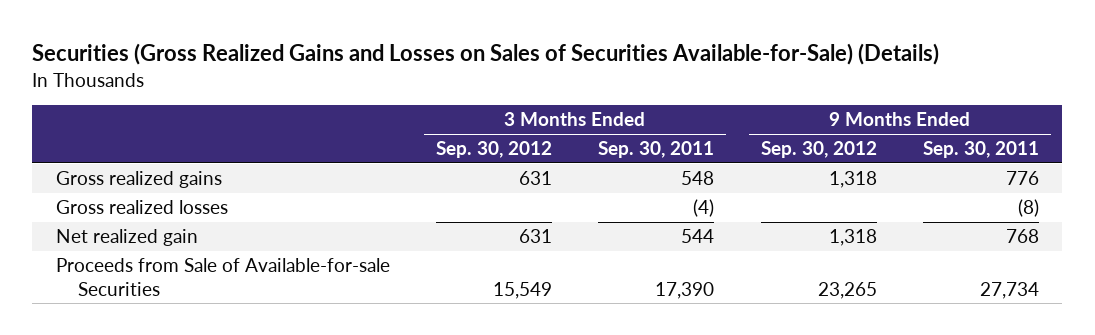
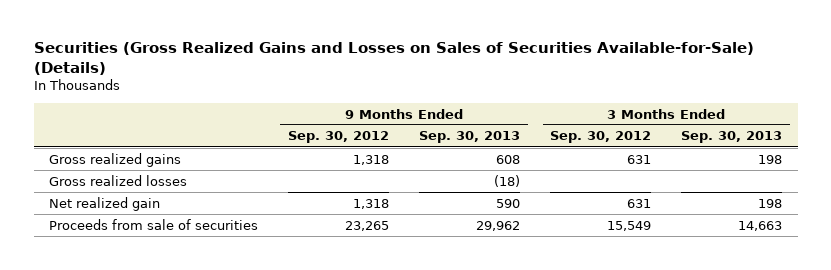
- | 3 Months Ended Sep. 30, 2012 | 3 Months Ended Sep. 30, 2011 | 9 Months Ended Sep. 30, 2012 | 9 Months Ended Sep. 30, 2011
+ | 9 Months Ended Sep. 30, 2012 | 9 Months Ended Sep. 30, 2013 | 3 Months Ended Sep. 30, 2012 | 3 Months Ended Sep. 30, 2013
- Proceeds from Sale of Available-for-sale Securities | 15,549 | 17,390 | 23,265 | 27,734
+ Proceeds from sale of securities | 23,265 | 29,962 | 15,549 | 14,663

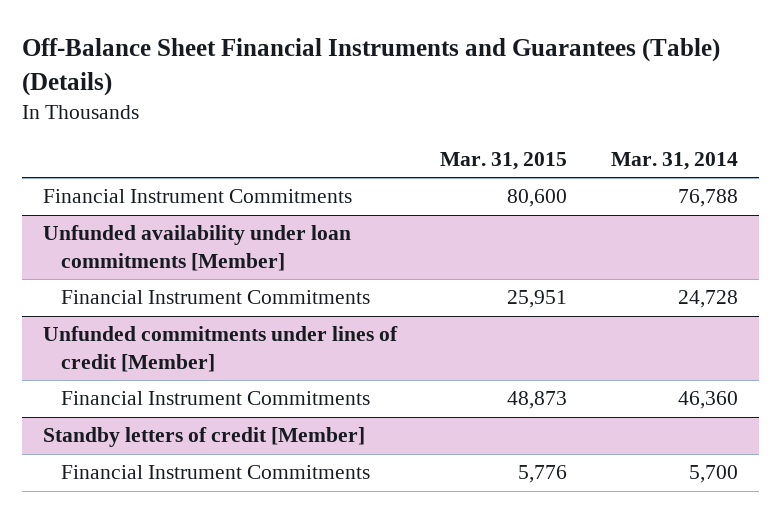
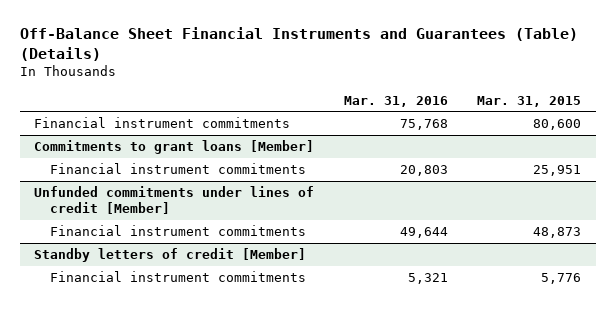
- | Mar. 31, 2015 | Mar. 31, 2014
+ | Mar. 31, 2016 | Mar. 31, 2015
- Financial Instrument Commitments | 80,600 | 76,788
- Unfunded availability under loan commitments [Member]
- Financial Instrument Commitments | 25,951 | 24,728
+ Financial instrument commitments | 75,768 | 80,600
+ Commitments to grant loans [Member]
+ Financial instrument commitments | 20,803 | 25,951
@ Unfunded commitments under lines of credit [Member]
- Financial Instrument Commitments | 48,873 | 46,360
+ Financial instrument commitments | 49,644 | 48,873
@ Standby letters of credit [Member]
- Financial Instrument Commitments | 5,776 | 5,700
+ Financial instrument commitments | 5,321 | 5,776

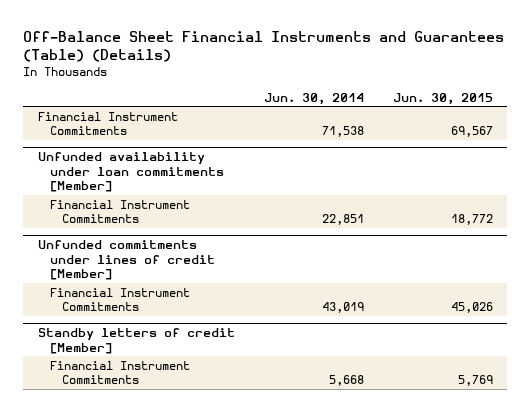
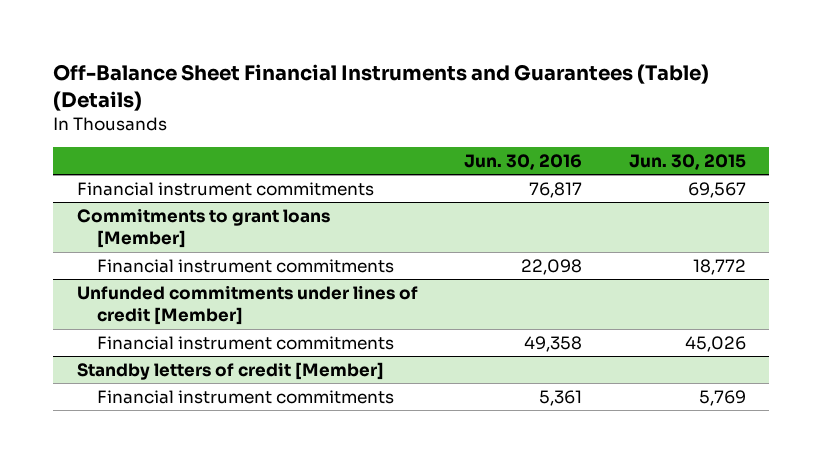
- | Jun. 30, 2014 | Jun. 30, 2015
+ | Jun. 30, 2016 | Jun. 30, 2015
- Financial Instrument Commitments | 71,538 | 69,567
- Unfunded availability under loan commitments [Member]
- Financial Instrument Commitments | 22,851 | 18,772
+ Financial instrument commitments | 76,817 | 69,567
+ Commitments to grant loans [Member]
+ Financial instrument commitments | 22,098 | 18,772
@ Unfunded commitments under lines of credit [Member]
- Financial Instrument Commitments | 43,019 | 45,026
+ Financial instrument commitments | 49,358 | 45,026
@ Standby letters of credit [Member]
- Financial Instrument Commitments | 5,668 | 5,769
+ Financial instrument commitments | 5,361 | 5,769

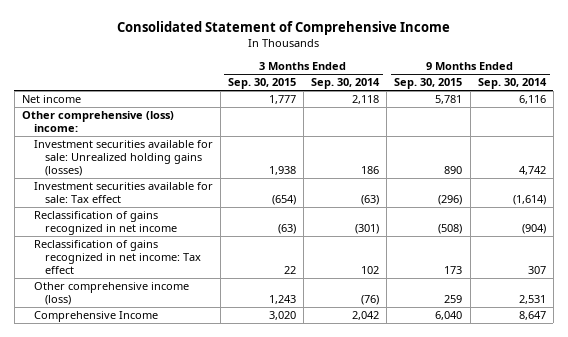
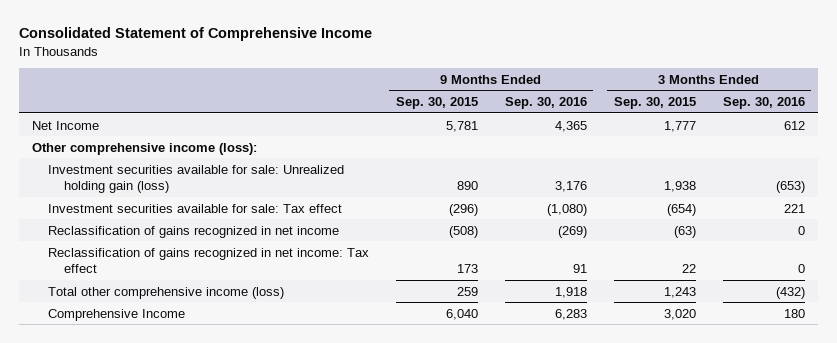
- | 3 Months Ended Sep. 30, 2015 | 3 Months Ended Sep. 30, 2014 | 9 Months Ended Sep. 30, 2015 | 9 Months Ended Sep. 30, 2014
+ | 9 Months Ended Sep. 30, 2015 | 9 Months Ended Sep. 30, 2016 | 3 Months Ended Sep. 30, 2015 | 3 Months Ended Sep. 30, 2016
- Net income | 1,777 | 2,118 | 5,781 | 6,116
- Other comprehensive (loss) income:
- Investment securities available for sale: Unrealized holding gains (losses) | 1,938 | 186 | 890 | 4,742
+ Net Income | 5,781 | 4,365 | 1,777 | 612
+ Other comprehensive income (loss):
+ Investment securities available for sale: Unrealized holding gain (loss) | 890 | 3,176 | 1,938 | (653)
- Other comprehensive income (loss) | 1,243 | (76) | 259 | 2,531
+ Total other comprehensive income (loss) | 259 | 1,918 | 1,243 | (432)

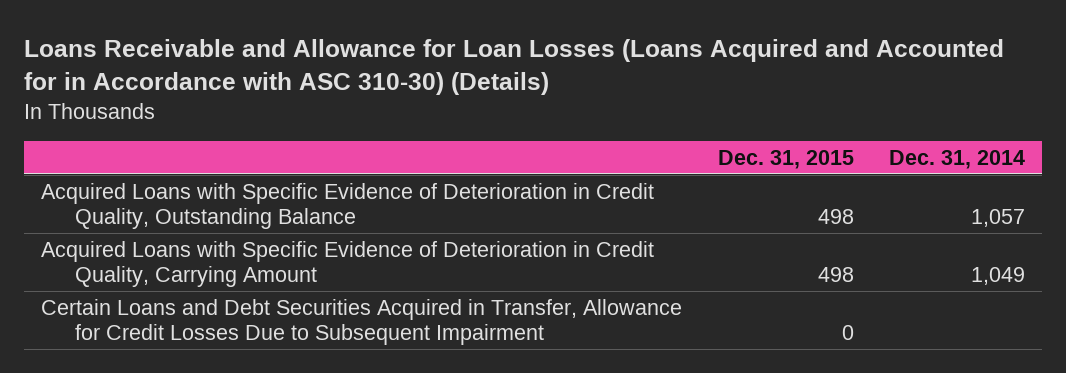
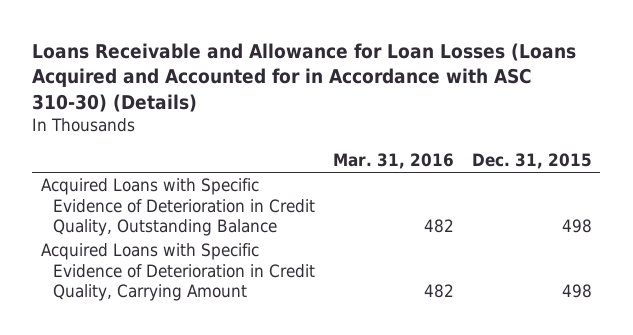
- | Dec. 31, 2015 | Dec. 31, 2014
+ | Mar. 31, 2016 | Dec. 31, 2015
- Certain Loans and Debt Securities Acquired in Transfer, Allowance for Credit Losses Due to Subsequent Impairment | 0 |

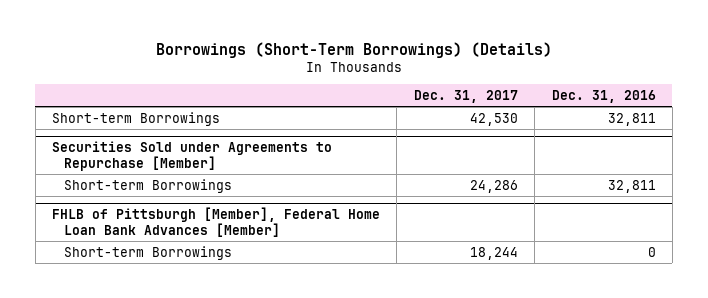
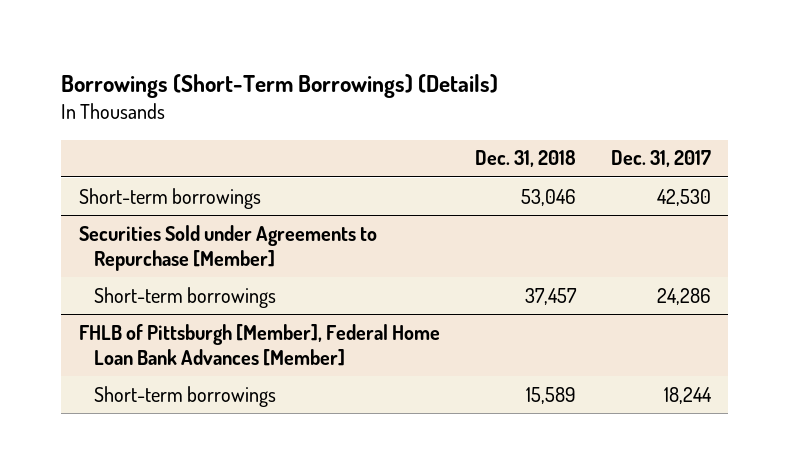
- | Dec. 31, 2017 | Dec. 31, 2016
+ | Dec. 31, 2018 | Dec. 31, 2017
- Short-term Borrowings | 42,530 | 32,811
+ Short-term borrowings | 53,046 | 42,530
@ Securities Sold under Agreements to Repurchase [Member]
- Short-term Borrowings | 24,286 | 32,811
+ Short-term borrowings | 37,457 | 24,286
@ FHLB of Pittsburgh [Member], Federal Home Loan Bank Advances [Member]
- Short-term Borrowings | 18,244 | 0
+ Short-term borrowings | 15,589 | 18,244

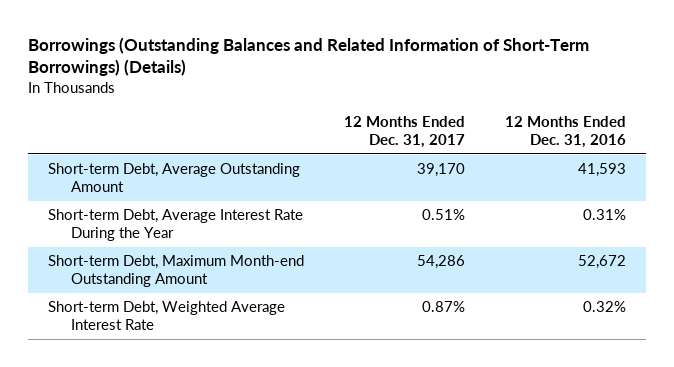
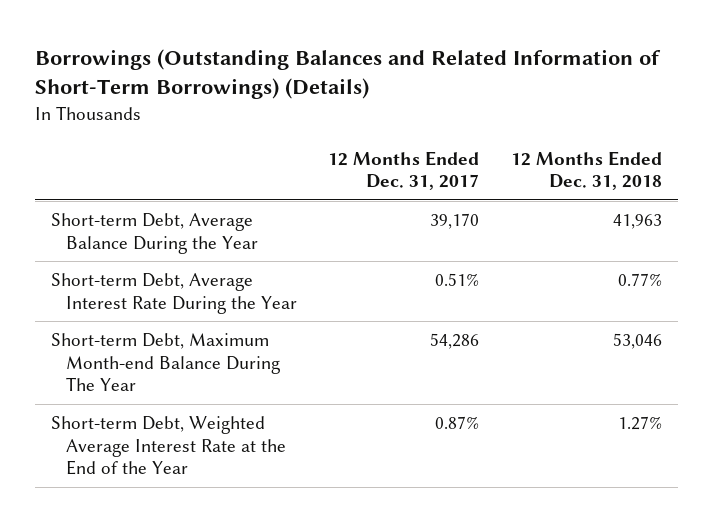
- | 12 Months Ended Dec. 31, 2017 | 12 Months Ended Dec. 31, 2016
+ | 12 Months Ended Dec. 31, 2017 | 12 Months Ended Dec. 31, 2018
- Short-term Debt, Average Outstanding Amount | 39,170 | 41,593
+ Short-term Debt, Average Balance During the Year | 39,170 | 41,963
- Short-term Debt, Maximum Month-end Outstanding Amount | 54,286 | 52,672
- Short-term Debt, Weighted Average Interest Rate | 0.87% | 0.32%
+ Short-term Debt, Maximum Month-end Balance During The Year | 54,286 | 53,046
+ Short-term Debt, Weighted Average Interest Rate at the End of the Year | 0.87% | 1.27%

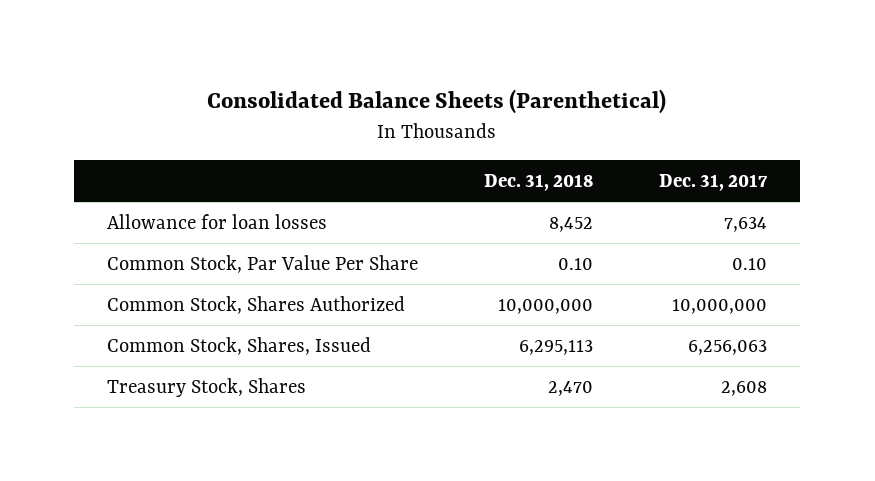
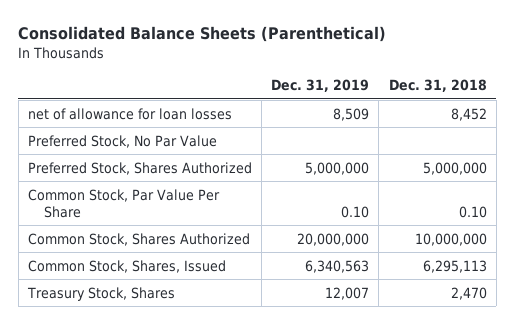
- | Dec. 31, 2018 | Dec. 31, 2017
+ | Dec. 31, 2019 | Dec. 31, 2018
- Allowance for loan losses | 8,452 | 7,634
+ net of allowance for loan losses | 8,509 | 8,452
+ Preferred Stock, No Par Value
+ Preferred Stock, Shares Authorized | 5,000,000 | 5,000,000

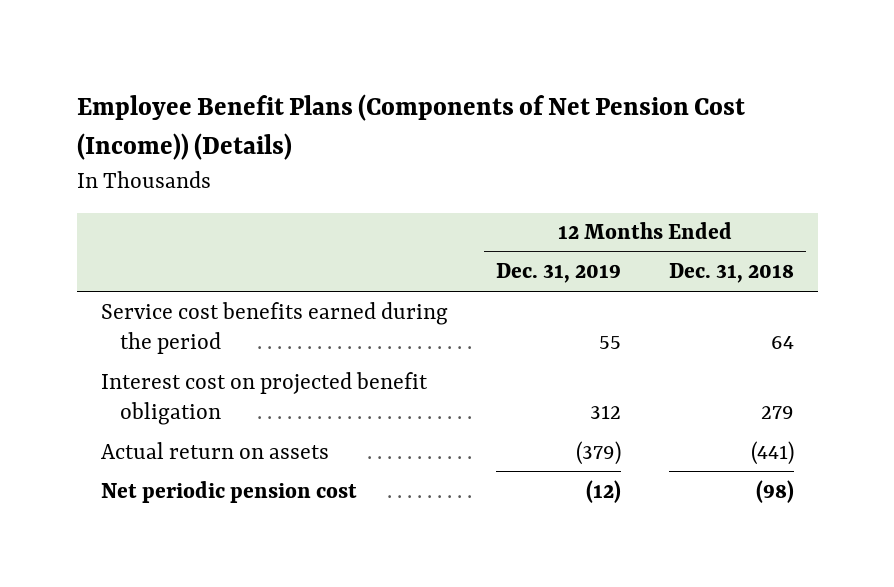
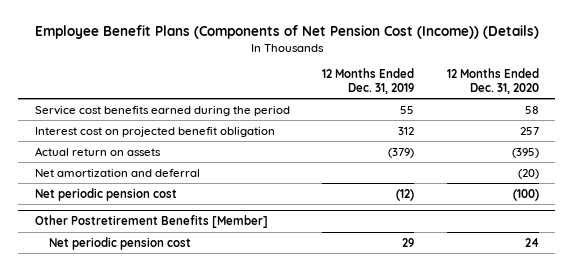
- | 12 Months Ended Dec. 31, 2019 | 12 Months Ended Dec. 31, 2018
+ | 12 Months Ended Dec. 31, 2019 | 12 Months Ended Dec. 31, 2020
+ Net amortization and deferral | | (20)
+ Other Postretirement Benefits [Member]
+ Net periodic pension cost | 29 | 24

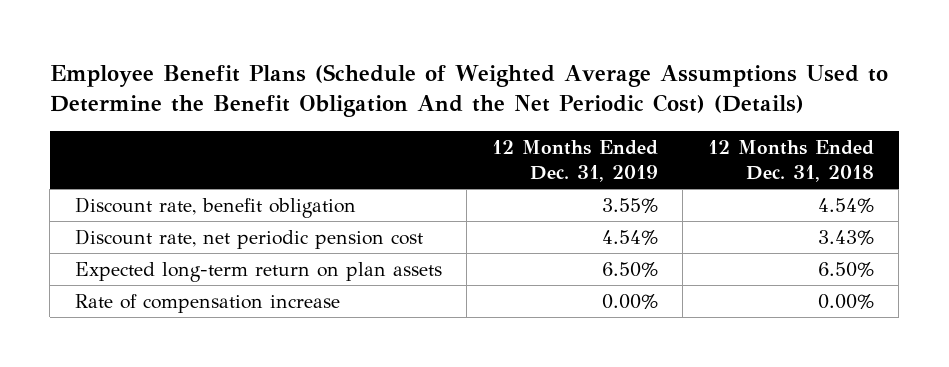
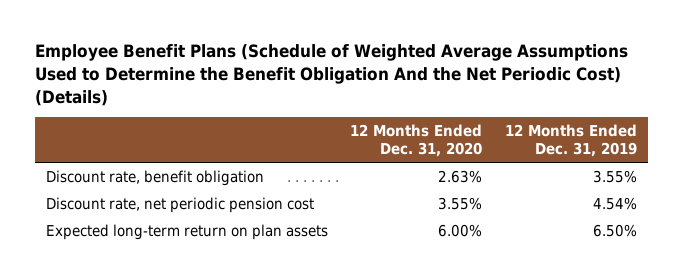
- | 12 Months Ended Dec. 31, 2019 | 12 Months Ended Dec. 31, 2018
+ | 12 Months Ended Dec. 31, 2020 | 12 Months Ended Dec. 31, 2019
- Rate of compensation increase | 0.00% | 0.00%

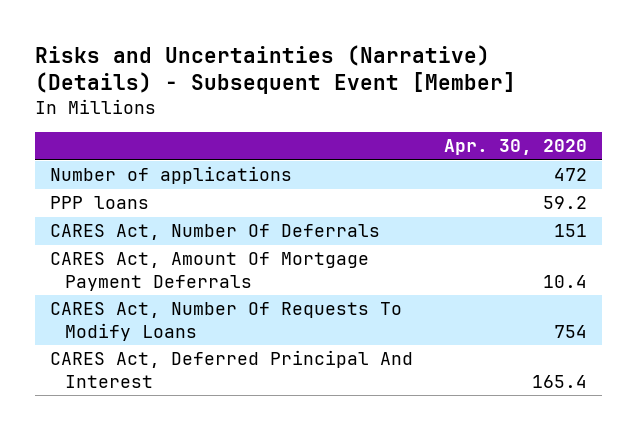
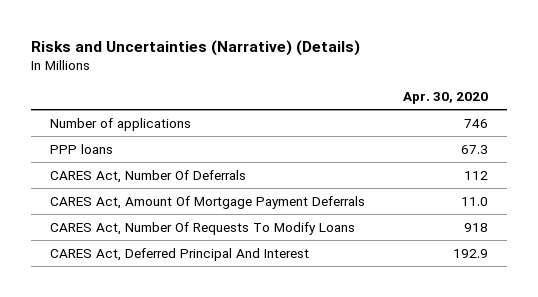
- Risks and Uncertainties (Narrative) (Details) - Subsequent Event [Member]
+ Risks and Uncertainties (Narrative) (Details)
- Number of applications | 472
- PPP loans | 59.2
- CARES Act, Number Of Deferrals | 151
- CARES Act, Amount Of Mortgage Payment Deferrals | 10.4
- CARES Act, Number Of Requests To Modify Loans | 754
- CARES Act, Deferred Principal And Interest | 165.4
+ Number of applications | 746
+ PPP loans | 67.3
+ CARES Act, Number Of Deferrals | 112
+ CARES Act, Amount Of Mortgage Payment Deferrals | 11.0
+ CARES Act, Number Of Requests To Modify Loans | 918
+ CARES Act, Deferred Principal And Interest | 192.9

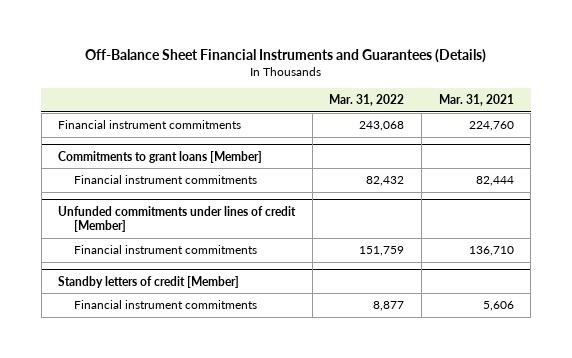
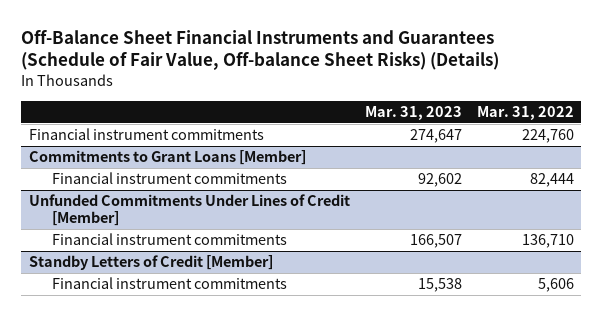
- Off-Balance Sheet Financial Instruments and Guarantees (Details)
+ Off-Balance Sheet Financial Instruments and Guarantees (Schedule of Fair Value, Off-balance Sheet Risks) (Details)
- | Mar. 31, 2022 | Mar. 31, 2021
+ | Mar. 31, 2023 | Mar. 31, 2022
- Financial instrument commitments | 243,068 | 224,760
- Commitments to grant loans [Member]
- Financial instrument commitments | 82,432 | 82,444
- Unfunded commitments under lines of credit [Member]
- Financial instrument commitments | 151,759 | 136,710
- Standby letters of credit [Member]
- Financial instrument commitments | 8,877 | 5,606
+ Financial instrument commitments | 274,647 | 224,760
+ Commitments to Grant Loans [Member]
+ Financial instrument commitments | 92,602 | 82,444
+ Unfunded Commitments Under Lines of Credit [Member]
+ Financial instrument commitments | 166,507 | 136,710
+ Standby Letters of Credit [Member]
+ Financial instrument commitments | 15,538 | 5,606

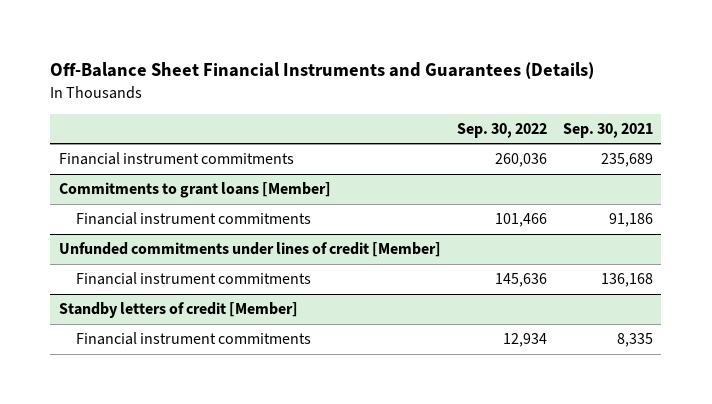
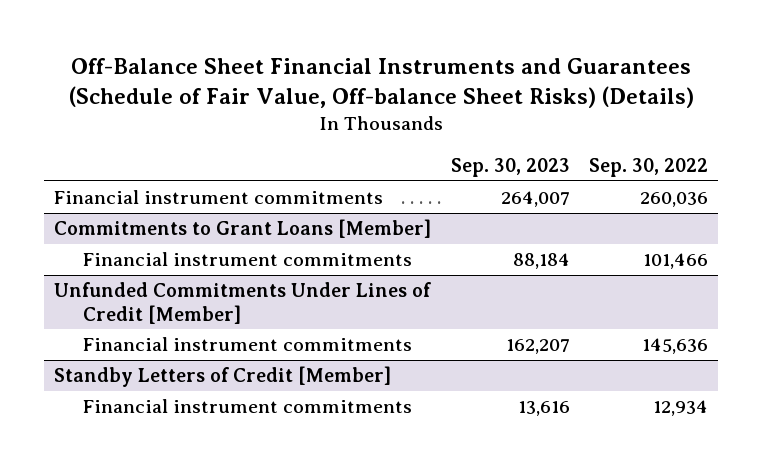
- Off-Balance Sheet Financial Instruments and Guarantees (Details)
+ Off-Balance Sheet Financial Instruments and Guarantees (Schedule of Fair Value, Off-balance Sheet Risks) (Details)
- | Sep. 30, 2022 | Sep. 30, 2021
+ | Sep. 30, 2023 | Sep. 30, 2022
- Commitments to grant loans [Member]
+ Commitments to Grant Loans [Member]
- Unfunded commitments under lines of credit [Member]
+ Unfunded Commitments Under Lines of Credit [Member]
- Standby letters of credit [Member]
+ Standby Letters of Credit [Member]

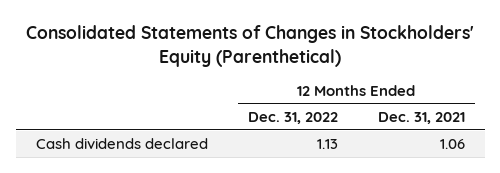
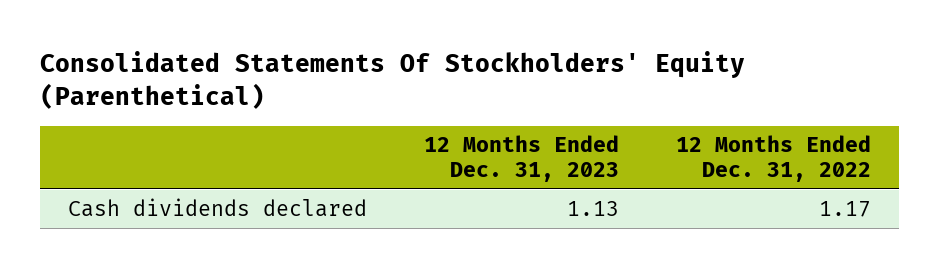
- Consolidated Statements of Changes in Stockholders' Equity (Parenthetical)
+ Consolidated Statements Of Stockholders' Equity (Parenthetical)
- | 12 Months Ended Dec. 31, 2022 | 12 Months Ended Dec. 31, 2021
+ | 12 Months Ended Dec. 31, 2023 | 12 Months Ended Dec. 31, 2022
- Cash dividends declared | 1.13 | 1.06
+ Cash dividends declared | 1.13 | 1.17

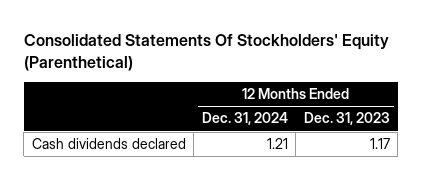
- | 12 Months Ended Dec. 31, 2023 | 12 Months Ended Dec. 31, 2022
+ | 12 Months Ended Dec. 31, 2024 | 12 Months Ended Dec. 31, 2023
- Cash dividends declared | 1.13 | 1.17
+ Cash dividends declared | 1.21 | 1.17

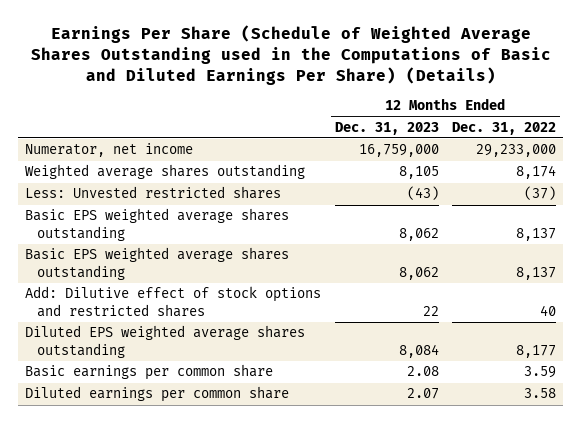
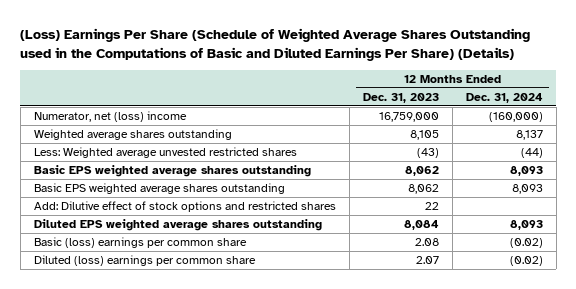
- Earnings Per Share (Schedule of Weighted Average Shares Outstanding used in the Computations of Basic and Diluted Earnings Per Share) (Details)
+ (Loss) Earnings Per Share (Schedule of Weighted Average Shares Outstanding used in the Computations of Basic and Diluted Earnings Per Share) (Details)
- | 12 Months Ended Dec. 31, 2023 | 12 Months Ended Dec. 31, 2022
+ | 12 Months Ended Dec. 31, 2023 | 12 Months Ended Dec. 31, 2024
- Numerator, net income | 16,759,000 | 29,233,000
+ Numerator, net (loss) income | 16,759,000 | (160,000)
- Less: Unvested restricted shares | (43) | (37)
+ Less: Weighted average unvested restricted shares | (43) | (44)
- Basic earnings per common share | 2.08 | 3.59
- Diluted earnings per common share | 2.07 | 3.58
+ Basic (loss) earnings per common share | 2.08 | (0.02)
+ Diluted (loss) earnings per common share | 2.07 | (0.02)

